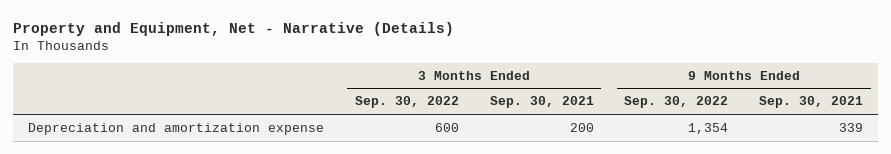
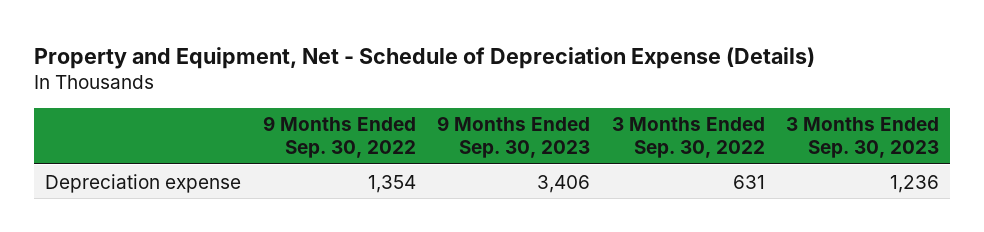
- Property and Equipment, Net - Narrative (Details)
+ Property and Equipment, Net - Schedule of Depreciation Expense (Details)
- | 3 Months Ended Sep. 30, 2022 | 3 Months Ended Sep. 30, 2021 | 9 Months Ended Sep. 30, 2022 | 9 Months Ended Sep. 30, 2021
+ | 9 Months Ended Sep. 30, 2022 | 9 Months Ended Sep. 30, 2023 | 3 Months Ended Sep. 30, 2022 | 3 Months Ended Sep. 30, 2023
- Depreciation and amortization expense | 600 | 200 | 1,354 | 339
+ Depreciation expense | 1,354 | 3,406 | 631 | 1,236

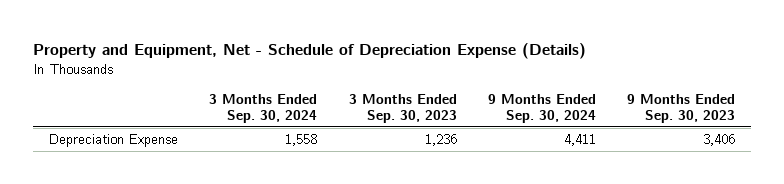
- | 9 Months Ended Sep. 30, 2022 | 9 Months Ended Sep. 30, 2023 | 3 Months Ended Sep. 30, 2022 | 3 Months Ended Sep. 30, 2023
+ | 3 Months Ended Sep. 30, 2024 | 3 Months Ended Sep. 30, 2023 | 9 Months Ended Sep. 30, 2024 | 9 Months Ended Sep. 30, 2023
- Depreciation expense | 1,354 | 3,406 | 631 | 1,236
+ Depreciation Expense | 1,558 | 1,236 | 4,411 | 3,406

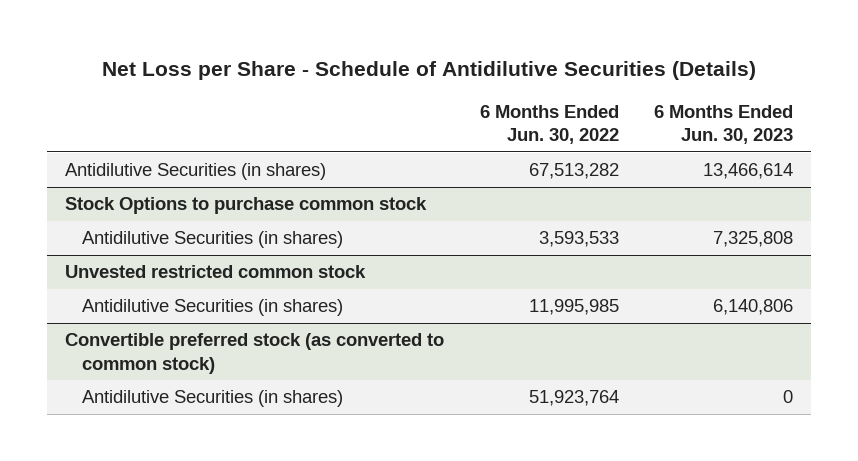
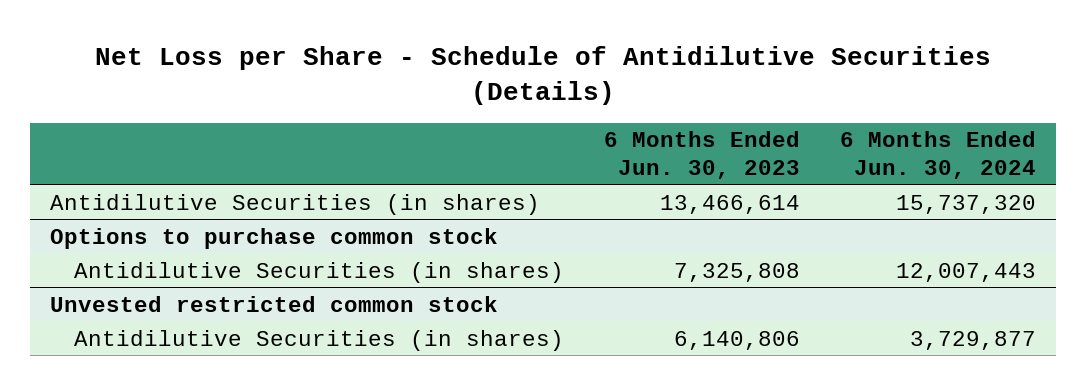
- | 6 Months Ended Jun. 30, 2022 | 6 Months Ended Jun. 30, 2023
+ | 6 Months Ended Jun. 30, 2023 | 6 Months Ended Jun. 30, 2024
- Stock Options to purchase common stock
+ Options to purchase common stock
- Convertible preferred stock (as converted to common stock)
- Antidilutive Securities (in shares) | 51,923,764 | 0

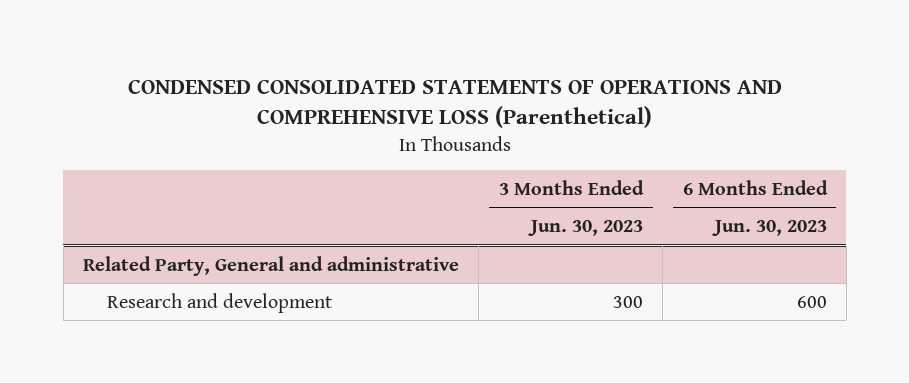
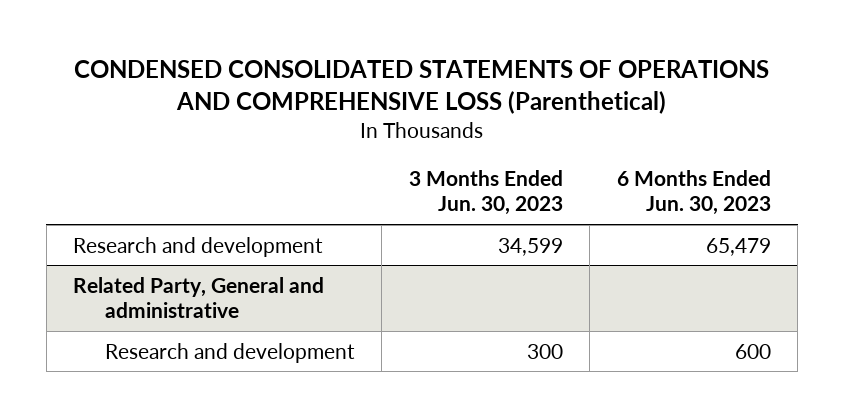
+ Research and development | 34,599 | 65,479

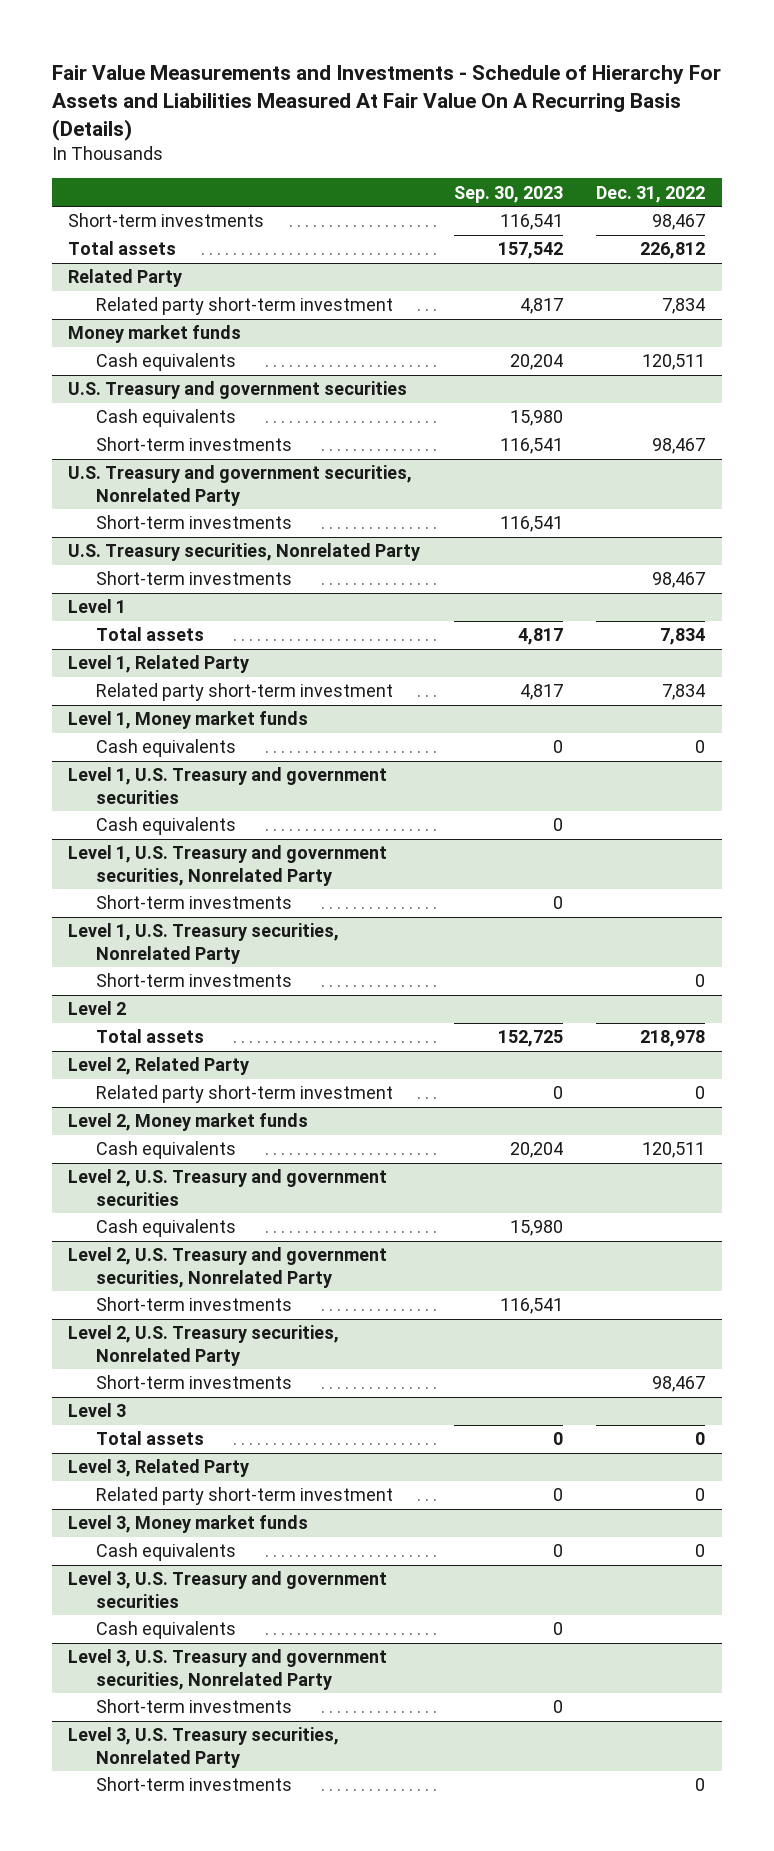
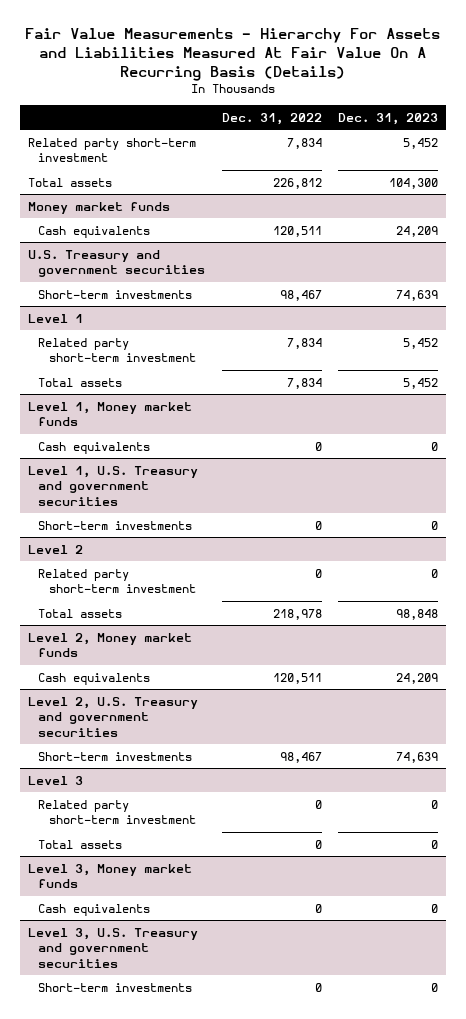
- Fair Value Measurements and Investments - Schedule of Hierarchy For Assets and Liabilities Measured At Fair Value On A Recurring Basis (Details)
+ Fair Value Measurements - Hierarchy For Assets and Liabilities Measured At Fair Value On A Recurring Basis (Details)
- | Sep. 30, 2023 | Dec. 31, 2022
+ | Dec. 31, 2022 | Dec. 31, 2023
- Short-term investments | 116,541 | 98,467
- Related Party
moved down: Total assets | 226,812 | 104,300
@ U.S. Treasury and government securities
- Cash equivalents | 15,980 |
- U.S. Treasury and government securities, Nonrelated Party
- Short-term investments | 116,541 |
- U.S. Treasury securities, Nonrelated Party
- Short-term investments | | 98,467
- Level 1, Related Party
@ Level 1
moved down: Total assets | 7,834 | 5,452
@ Level 1, U.S. Treasury and government securities
- Cash equivalents | 0 |
- Level 1, U.S. Treasury and government securities, Nonrelated Party
- Short-term investments | 0 |
- Level 1, U.S. Treasury securities, Nonrelated Party
- Level 2, Related Party
@ Level 2
moved down: Total assets | 218,978 | 98,848
@ Level 2, U.S. Treasury and government securities
- Cash equivalents | 15,980 |
- Level 2, U.S. Treasury and government securities, Nonrelated Party
- Short-term investments | 116,541 |
- Level 2, U.S. Treasury securities, Nonrelated Party
- Level 3, Related Party
@ Level 3
moved down: Total assets | 0 | 0
@ Level 3, U.S. Treasury and government securities
- Cash equivalents | 0 |
- Level 3, U.S. Treasury and government securities, Nonrelated Party
- Short-term investments | 0 |
- Level 3, U.S. Treasury securities, Nonrelated Party

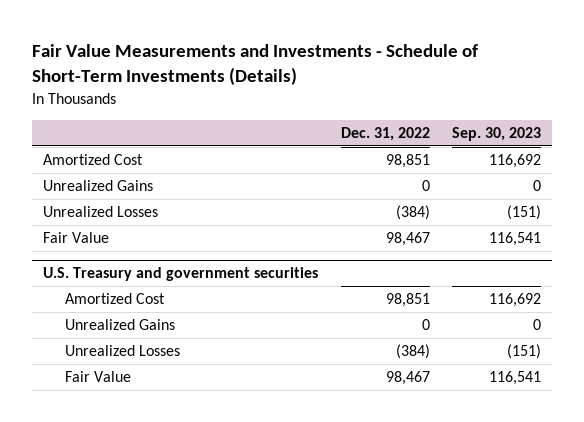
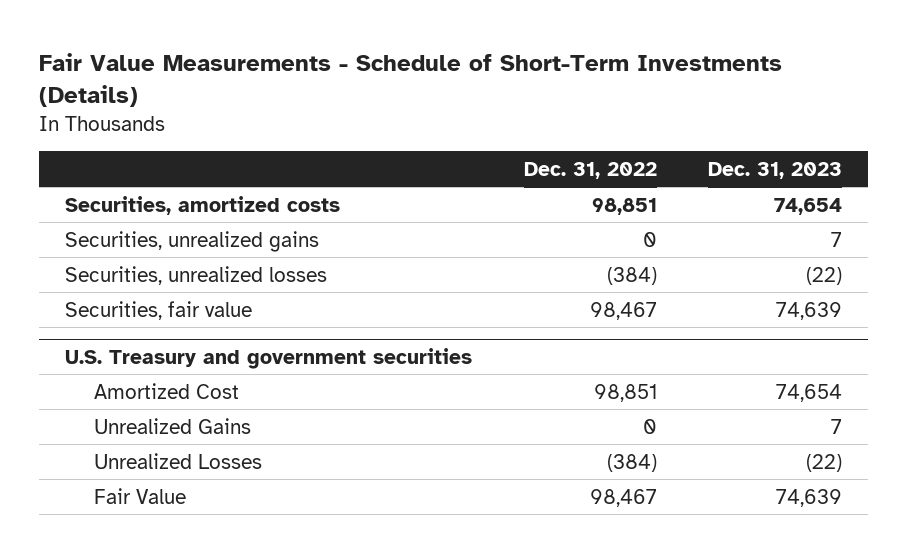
- Fair Value Measurements and Investments - Schedule of Short-Term Investments (Details)
+ Fair Value Measurements - Schedule of Short-Term Investments (Details)
- | Dec. 31, 2022 | Sep. 30, 2023
+ | Dec. 31, 2022 | Dec. 31, 2023
- Amortized Cost | 98,851 | 116,692
- Unrealized Gains | 0 | 0
- Unrealized Losses | (384) | (151)
- Fair Value | 98,467 | 116,541
+ Securities, amortized costs | 98,851 | 74,654
+ Securities, unrealized gains | 0 | 7
+ Securities, unrealized losses | (384) | (22)
+ Securities, fair value | 98,467 | 74,639

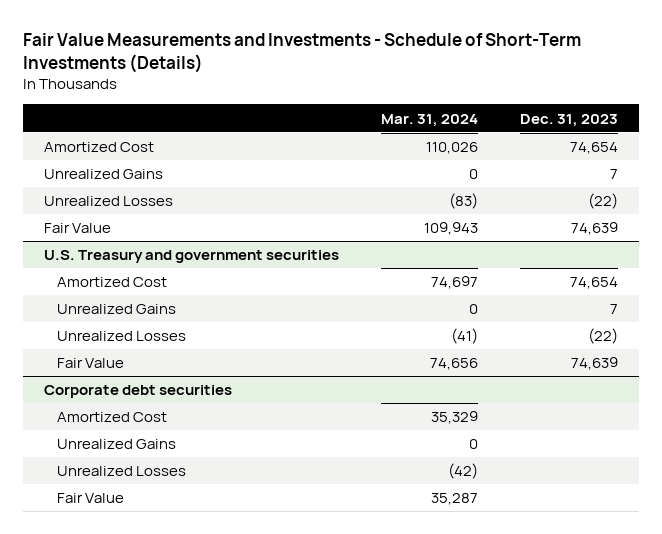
- Fair Value Measurements - Schedule of Short-Term Investments (Details)
+ Fair Value Measurements and Investments - Schedule of Short-Term Investments (Details)
- | Dec. 31, 2022 | Dec. 31, 2023
+ | Mar. 31, 2024 | Dec. 31, 2023
- Securities, amortized costs | 98,851 | 74,654
- Securities, unrealized gains | 0 | 7
- Securities, unrealized losses | (384) | (22)
- Securities, fair value | 98,467 | 74,639
+ Amortized Cost | 110,026 | 74,654
+ Unrealized Gains | 0 | 7
+ Unrealized Losses | (83) | (22)
+ Fair Value | 109,943 | 74,639
+ Corporate debt securities
+ Amortized Cost | 35,329 |
+ Unrealized Gains | 0 |
+ Unrealized Losses | (42) |
+ Fair Value | 35,287 |

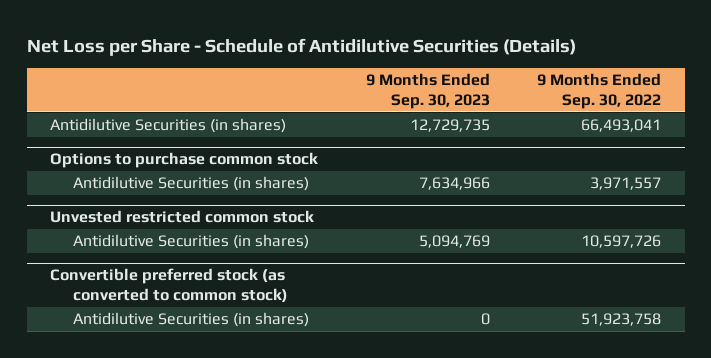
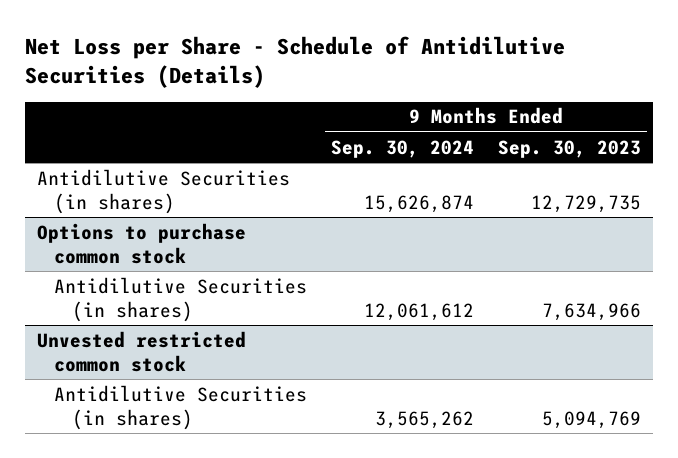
- | 9 Months Ended Sep. 30, 2023 | 9 Months Ended Sep. 30, 2022
+ | 9 Months Ended Sep. 30, 2024 | 9 Months Ended Sep. 30, 2023
- Convertible preferred stock (as converted to common stock)
- Antidilutive Securities (in shares) | 0 | 51,923,758

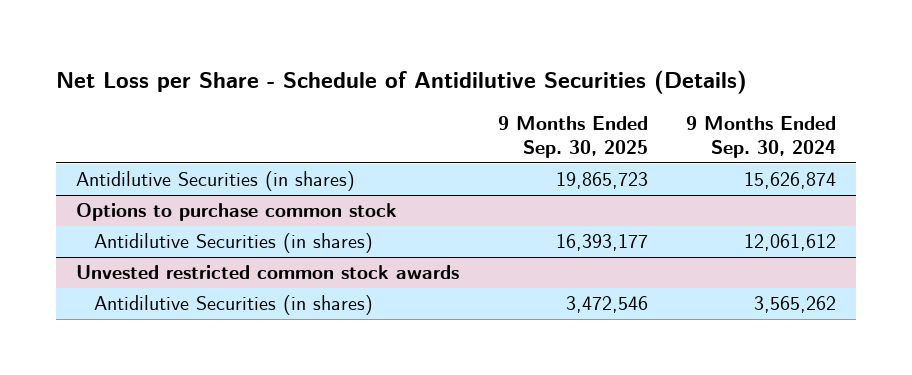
- | 9 Months Ended Sep. 30, 2024 | 9 Months Ended Sep. 30, 2023
+ | 9 Months Ended Sep. 30, 2025 | 9 Months Ended Sep. 30, 2024
- Unvested restricted common stock
+ Unvested restricted common stock awards

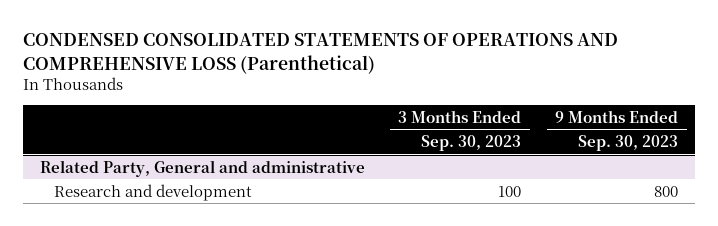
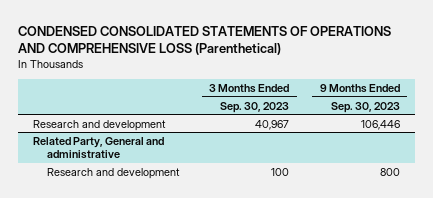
+ Research and development | 40,967 | 106,446

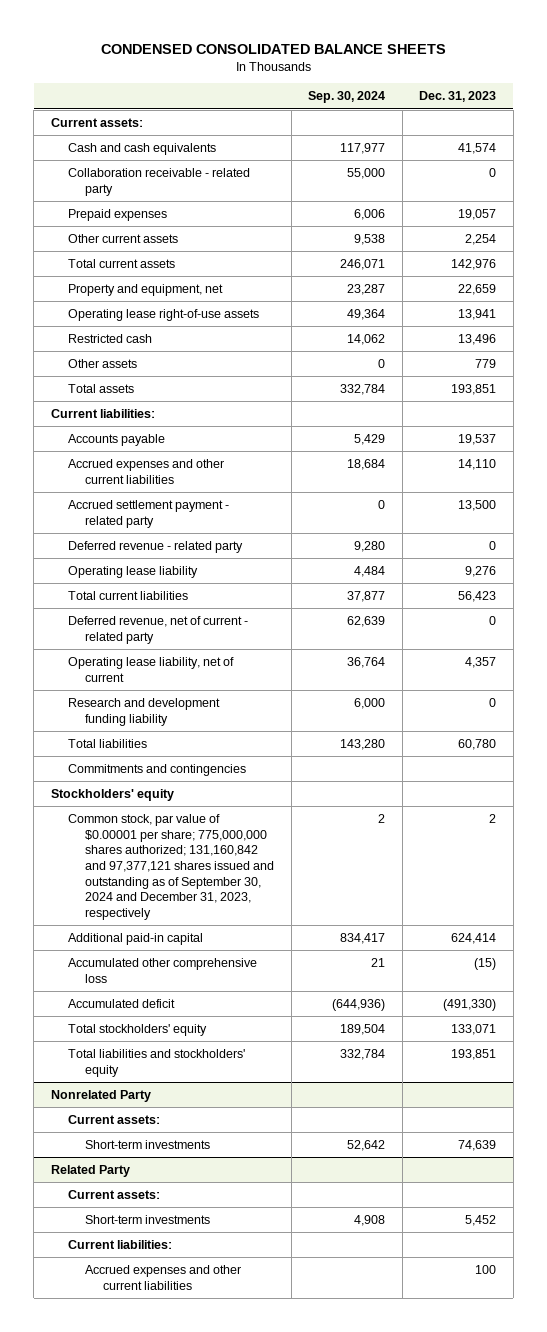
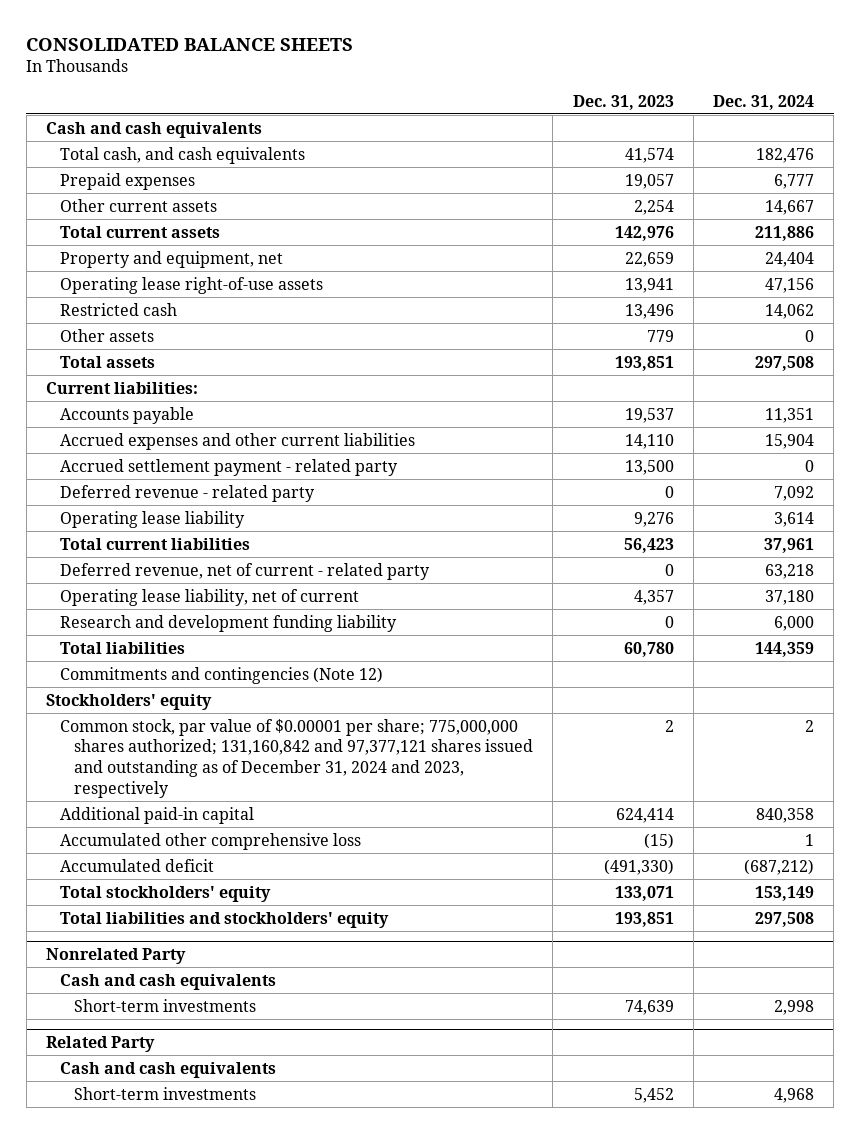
- CONDENSED CONSOLIDATED BALANCE SHEETS
+ CONSOLIDATED BALANCE SHEETS
- | Sep. 30, 2024 | Dec. 31, 2023
+ | Dec. 31, 2023 | Dec. 31, 2024
- Current assets:
- Cash and cash equivalents | 117,977 | 41,574
- Collaboration receivable - related party | 55,000 | 0
+ Cash and cash equivalents
+ Total cash, and cash equivalents | 41,574 | 182,476
- Commitments and contingencies
+ Commitments and contingencies (Note 12)
- Common stock, par value of $0.00001 per share; 775,000,000 shares authorized; 131,160,842 and 97,377,121 shares issued and outstanding as of September 30, 2024 and December 31, 2023, respectively | 2 | 2
+ Common stock, par value of $0.00001 per share; 775,000,000 shares authorized; 131,160,842 and 97,377,121 shares issued and outstanding as of December 31, 2024 and 2023, respectively | 2 | 2
@ Nonrelated Party
- Current assets:
+ Cash and cash equivalents
@ Related Party
- Current assets:
+ Cash and cash equivalents
- Current liabilities:
- Accrued expenses and other current liabilities | | 100

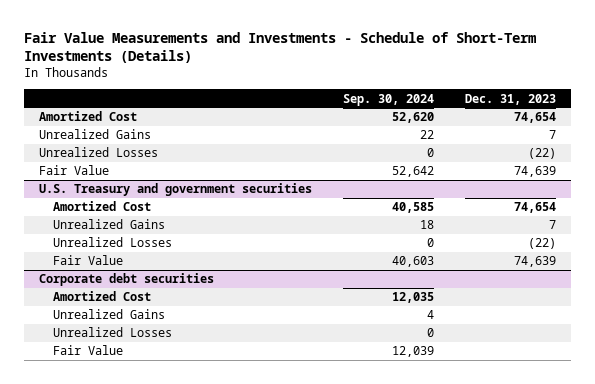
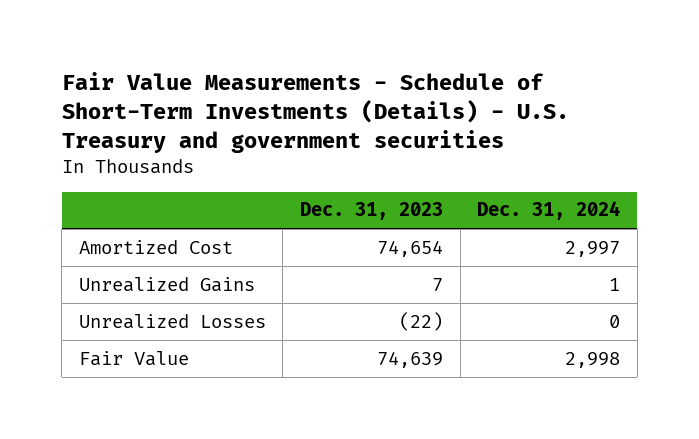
- Fair Value Measurements and Investments - Schedule of Short-Term Investments (Details)
+ Fair Value Measurements - Schedule of Short-Term Investments (Details) - U.S. Treasury and government securities
- | Sep. 30, 2024 | Dec. 31, 2023
+ | Dec. 31, 2023 | Dec. 31, 2024
- U.S. Treasury and government securities
- Amortized Cost | 40,585 | 74,654
- Unrealized Gains | 18 | 7
- Unrealized Losses | 0 | (22)
- Fair Value | 40,603 | 74,639
- Corporate debt securities
- Amortized Cost | 12,035 |
- Unrealized Gains | 4 |
- Unrealized Losses | 0 |
- Fair Value | 12,039 |

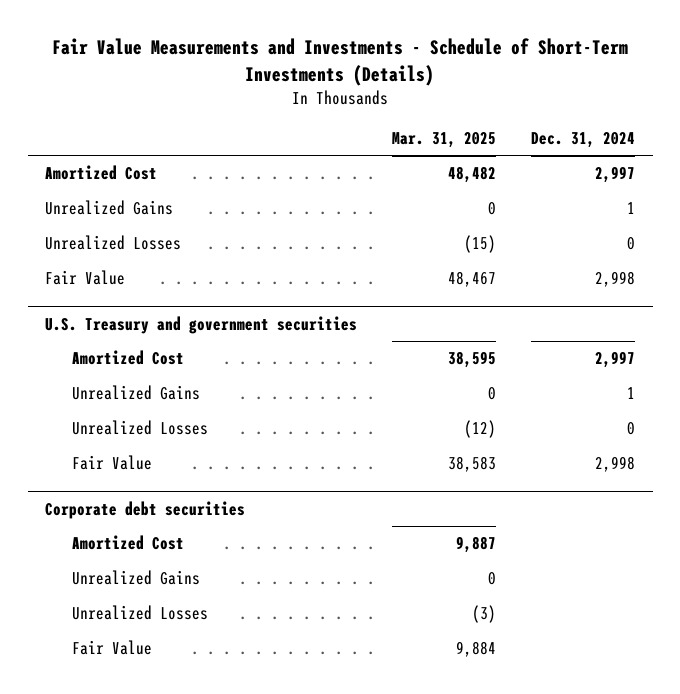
- Fair Value Measurements - Schedule of Short-Term Investments (Details) - U.S. Treasury and government securities
+ Fair Value Measurements and Investments - Schedule of Short-Term Investments (Details)
- | Dec. 31, 2023 | Dec. 31, 2024
+ | Mar. 31, 2025 | Dec. 31, 2024
+ U.S. Treasury and government securities
+ Amortized Cost | 38,595 | 2,997
+ Unrealized Gains | 0 | 1
+ Unrealized Losses | (12) | 0
+ Fair Value | 38,583 | 2,998
+ Corporate debt securities
+ Amortized Cost | 9,887 |
+ Unrealized Gains | 0 |
+ Unrealized Losses | (3) |
+ Fair Value | 9,884 |

